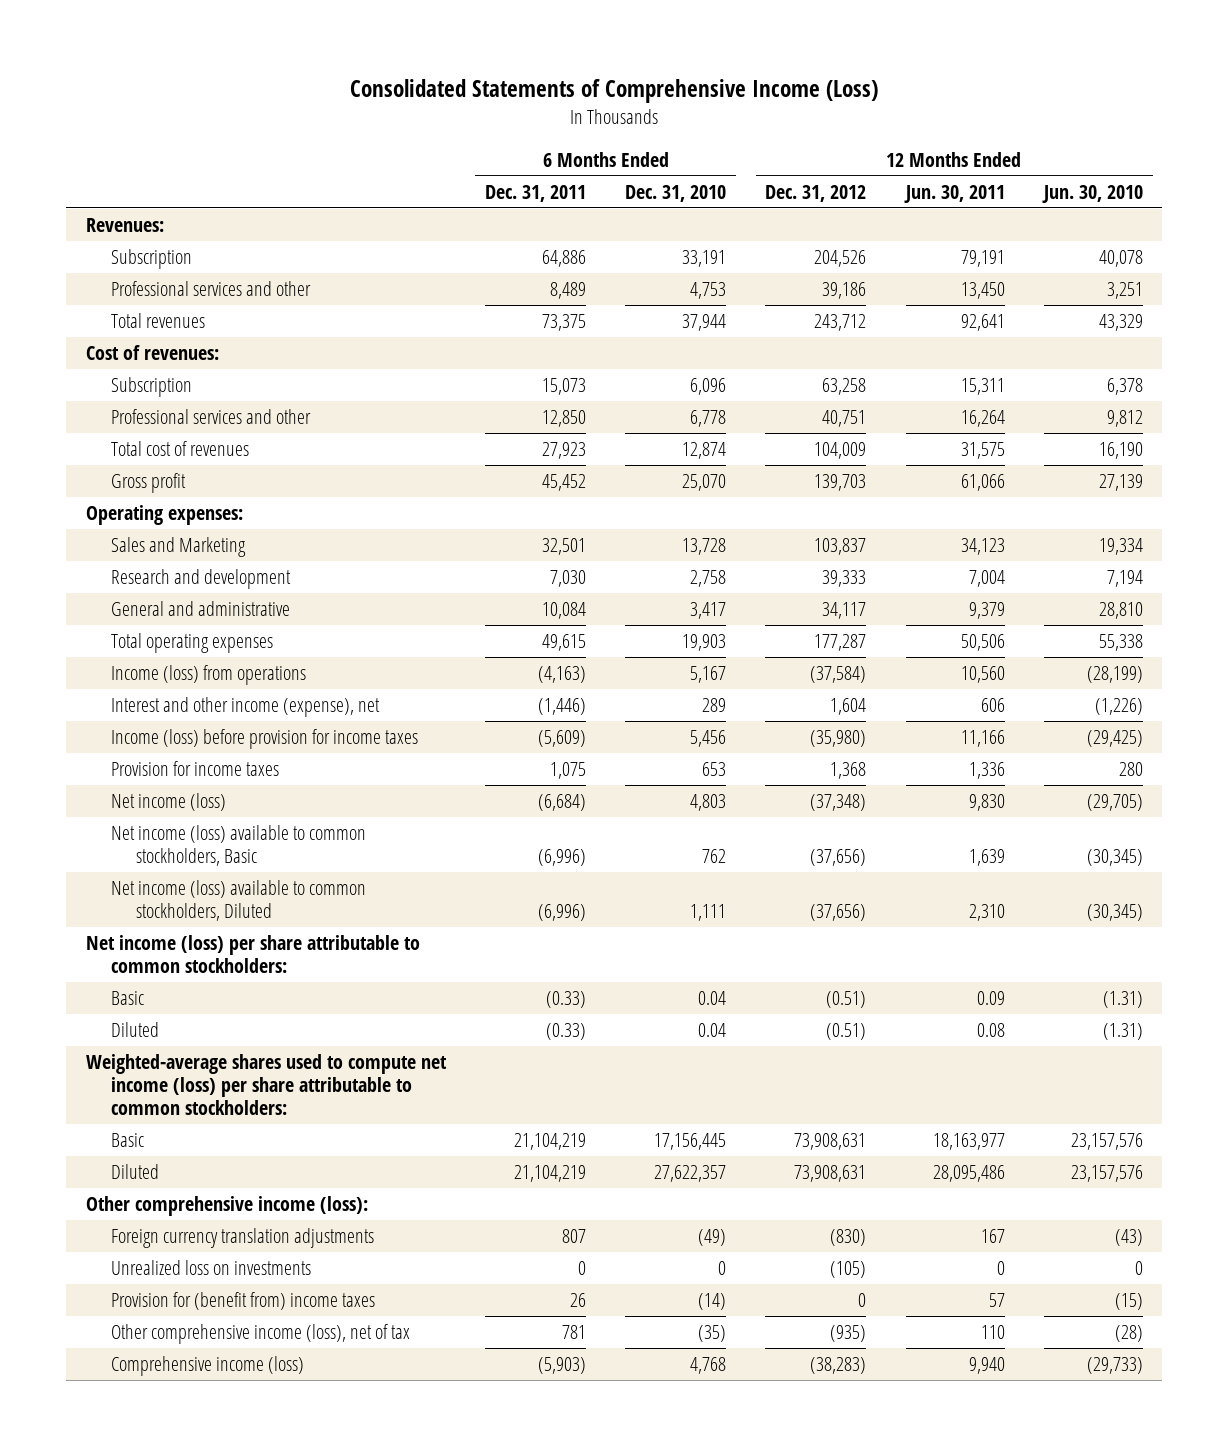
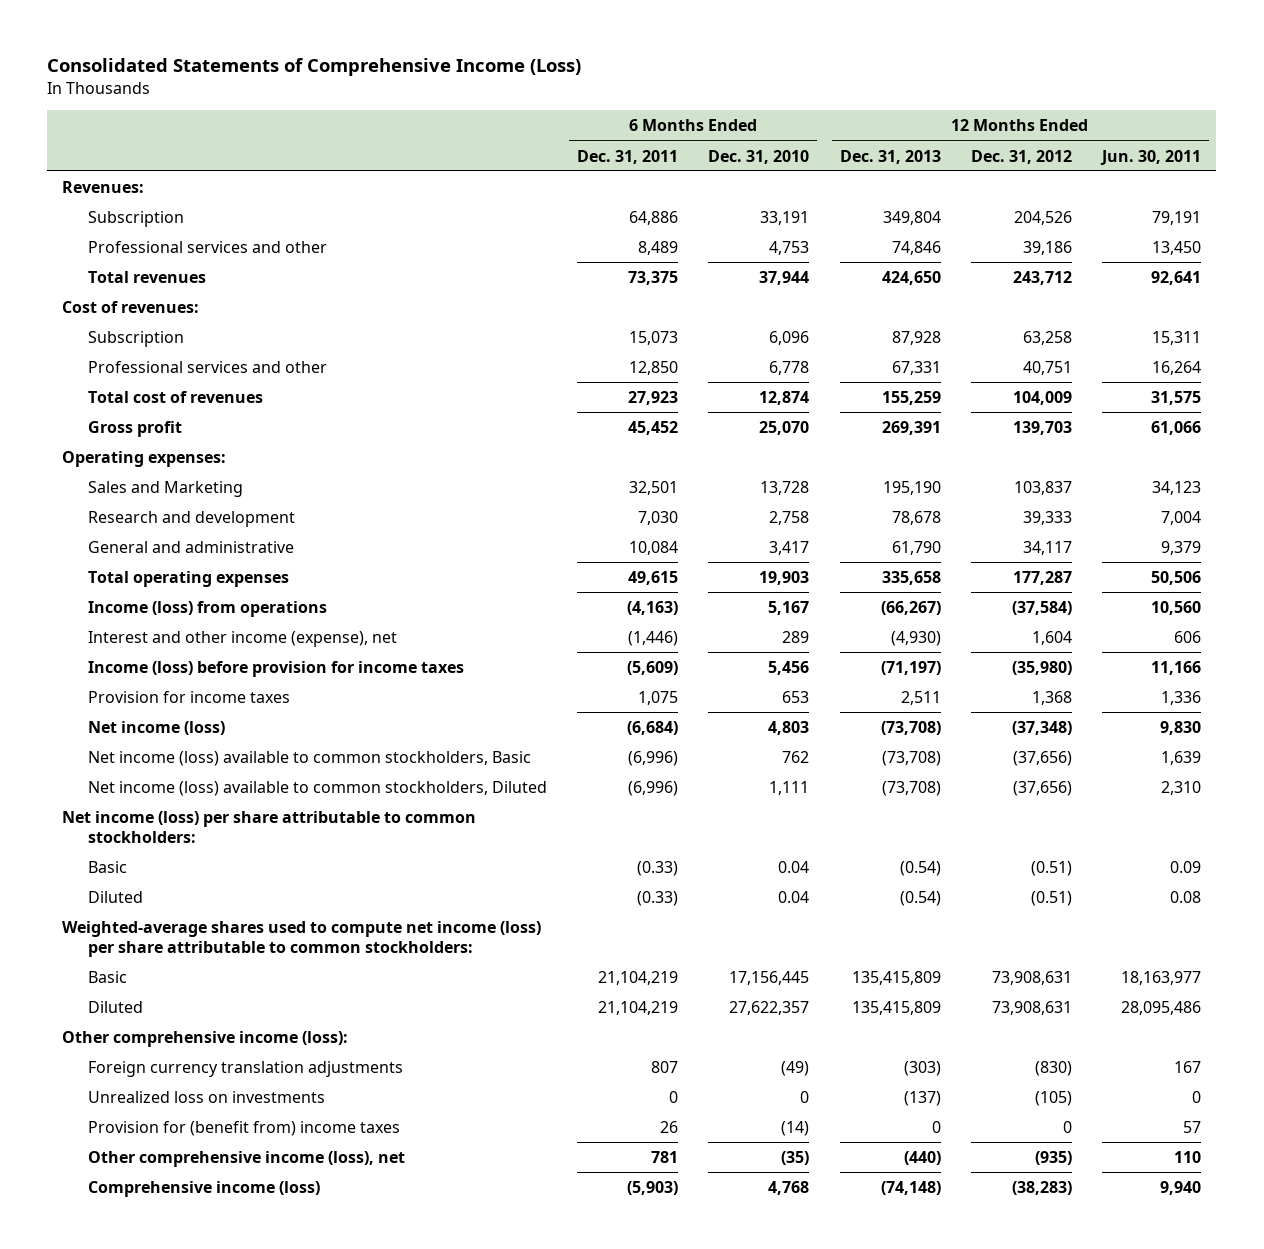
- | 6 Months Ended Dec. 31, 2011 | 6 Months Ended Dec. 31, 2010 | 12 Months Ended Dec. 31, 2012 | 12 Months Ended Jun. 30, 2011 | 12 Months Ended Jun. 30, 2010
+ | 6 Months Ended Dec. 31, 2011 | 6 Months Ended Dec. 31, 2010 | 12 Months Ended Dec. 31, 2013 | 12 Months Ended Dec. 31, 2012 | 12 Months Ended Jun. 30, 2011
- Other comprehensive income (loss), net of tax | 781 | (35) | (935) | 110 | (28)
+ Other comprehensive income (loss), net | 781 | (35) | (440) | (935) | 110

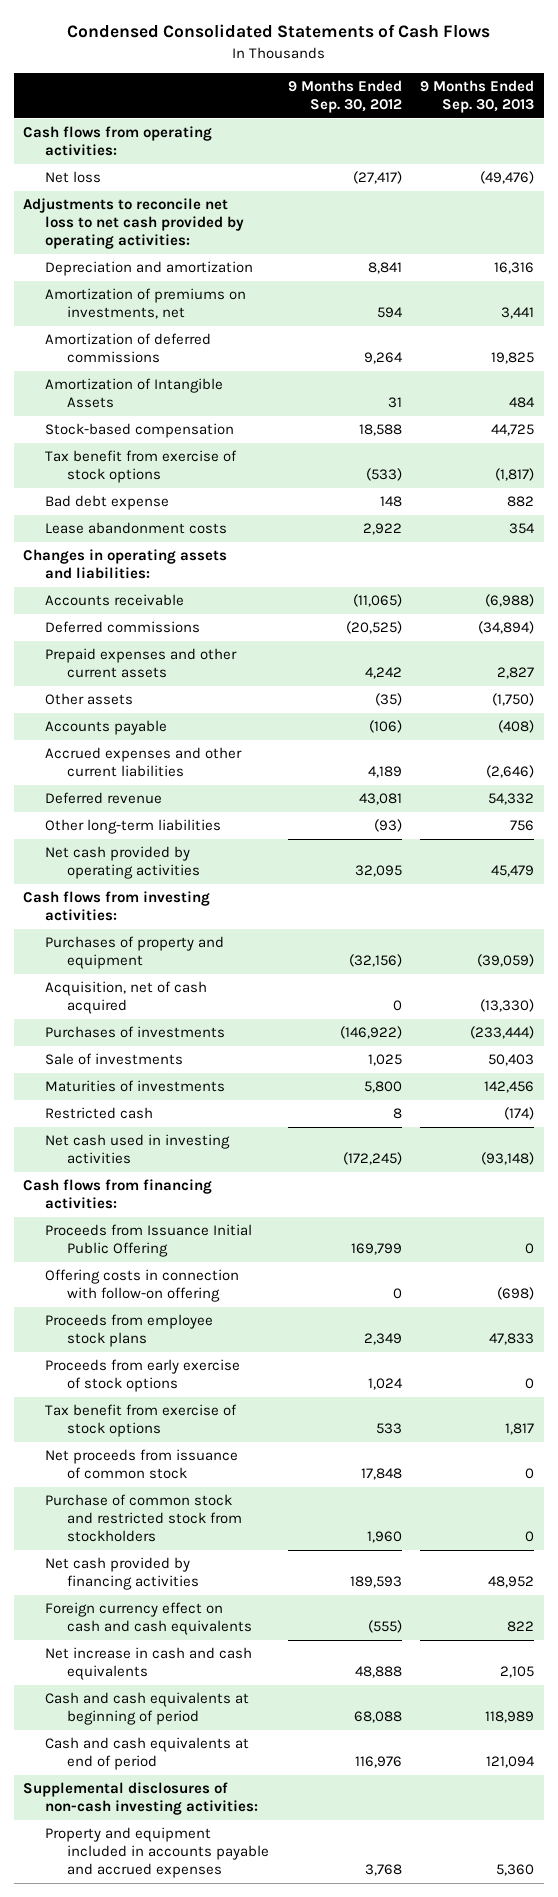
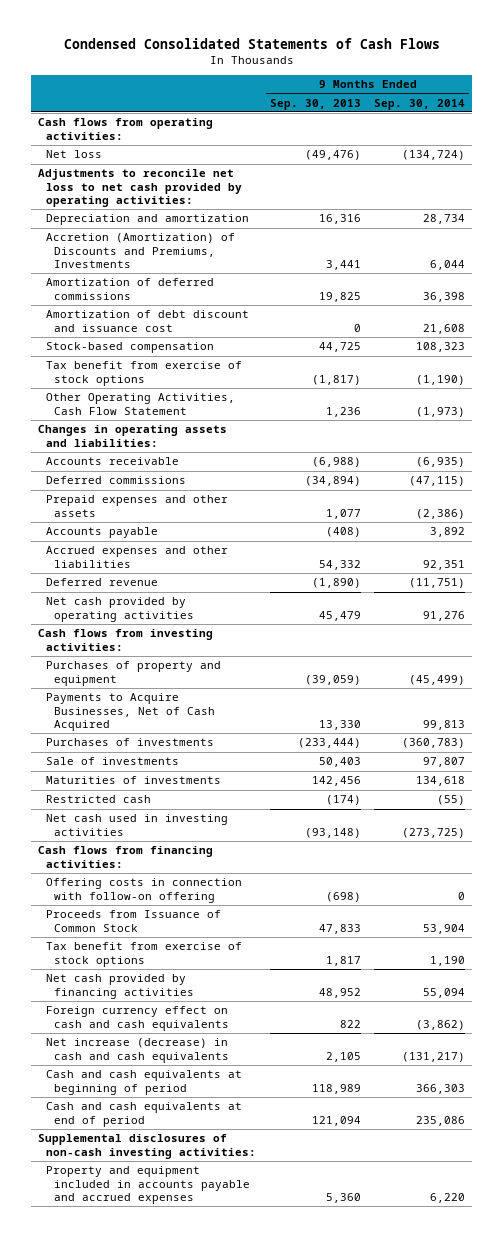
- | 9 Months Ended Sep. 30, 2012 | 9 Months Ended Sep. 30, 2013
+ | 9 Months Ended Sep. 30, 2013 | 9 Months Ended Sep. 30, 2014
- Amortization of premiums on investments, net | 594 | 3,441
+ Accretion (Amortization) of Discounts and Premiums, Investments | 3,441 | 6,044
- Amortization of Intangible Assets | 31 | 484
+ Amortization of debt discount and issuance cost | 0 | 21,608
- Bad debt expense | 148 | 882
- Lease abandonment costs | 2,922 | 354
+ Other Operating Activities, Cash Flow Statement | 1,236 | (1,973)
- Prepaid expenses and other current assets | 4,242 | 2,827
- Other assets | (35) | (1,750)
+ Prepaid expenses and other assets | 1,077 | (2,386)
- Accrued expenses and other current liabilities | 4,189 | (2,646)
- Deferred revenue | 43,081 | 54,332
- Other long-term liabilities | (93) | 756
+ Accrued expenses and other liabilities | 54,332 | 92,351
+ Deferred revenue | (1,890) | (11,751)
- Acquisition, net of cash acquired | 0 | (13,330)
+ Payments to Acquire Businesses, Net of Cash Acquired | 13,330 | 99,813
- Proceeds from Issuance Initial Public Offering | 169,799 | 0
- Proceeds from employee stock plans | 2,349 | 47,833
- Proceeds from early exercise of stock options | 1,024 | 0
+ Proceeds from Issuance of Common Stock | 47,833 | 53,904
- Net proceeds from issuance of common stock | 17,848 | 0
- Purchase of common stock and restricted stock from stockholders | 1,960 | 0
- Net increase in cash and cash equivalents | 48,888 | 2,105
+ Net increase (decrease) in cash and cash equivalents | 2,105 | (131,217)

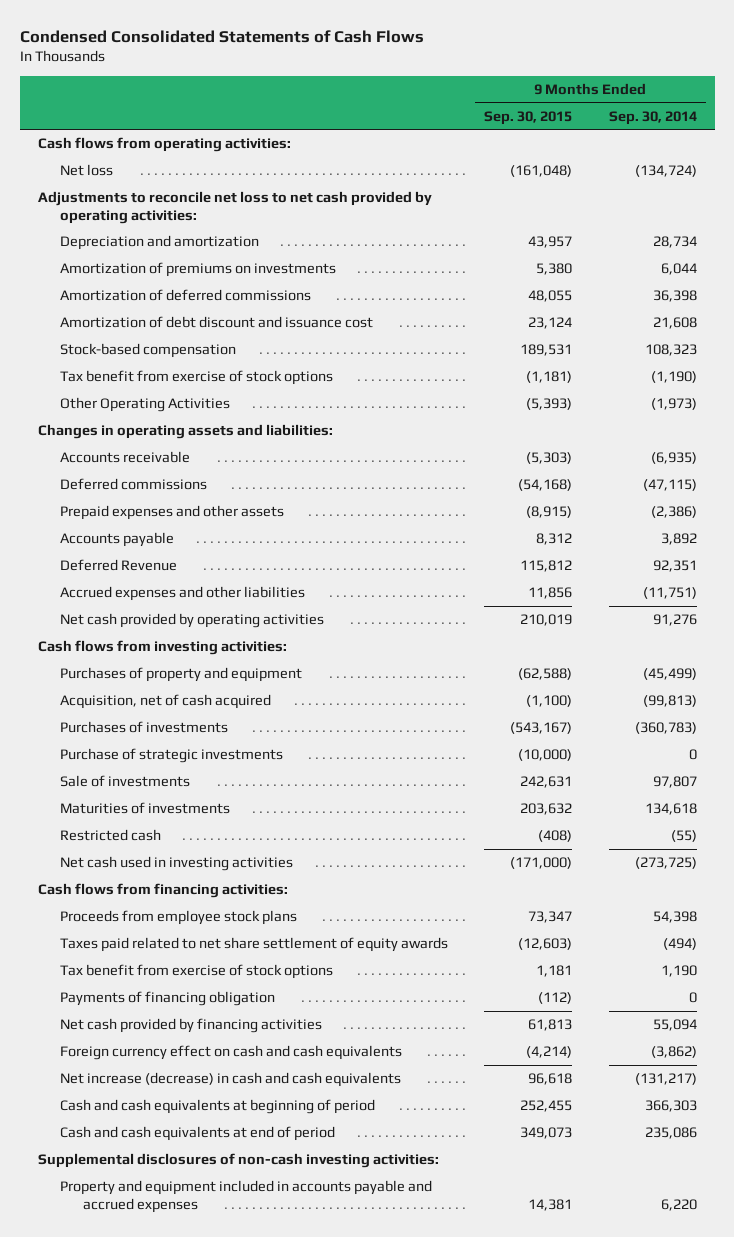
- | 9 Months Ended Sep. 30, 2013 | 9 Months Ended Sep. 30, 2014
+ | 9 Months Ended Sep. 30, 2015 | 9 Months Ended Sep. 30, 2014
- Accretion (Amortization) of Discounts and Premiums, Investments | 3,441 | 6,044
+ Amortization of premiums on investments | 5,380 | 6,044
- Other Operating Activities, Cash Flow Statement | 1,236 | (1,973)
+ Other Operating Activities | (5,393) | (1,973)
- Accrued expenses and other liabilities | 54,332 | 92,351
- Deferred revenue | (1,890) | (11,751)
+ Deferred Revenue | 115,812 | 92,351
+ Accrued expenses and other liabilities | 11,856 | (11,751)
- Payments to Acquire Businesses, Net of Cash Acquired | 13,330 | 99,813
+ Acquisition, net of cash acquired | (1,100) | (99,813)
+ Purchase of strategic investments | (10,000) | 0
- Offering costs in connection with follow-on offering | (698) | 0
- Proceeds from Issuance of Common Stock | 47,833 | 53,904
+ Proceeds from employee stock plans | 73,347 | 54,398
+ Taxes paid related to net share settlement of equity awards | (12,603) | (494)
+ Payments of financing obligation | (112) | 0

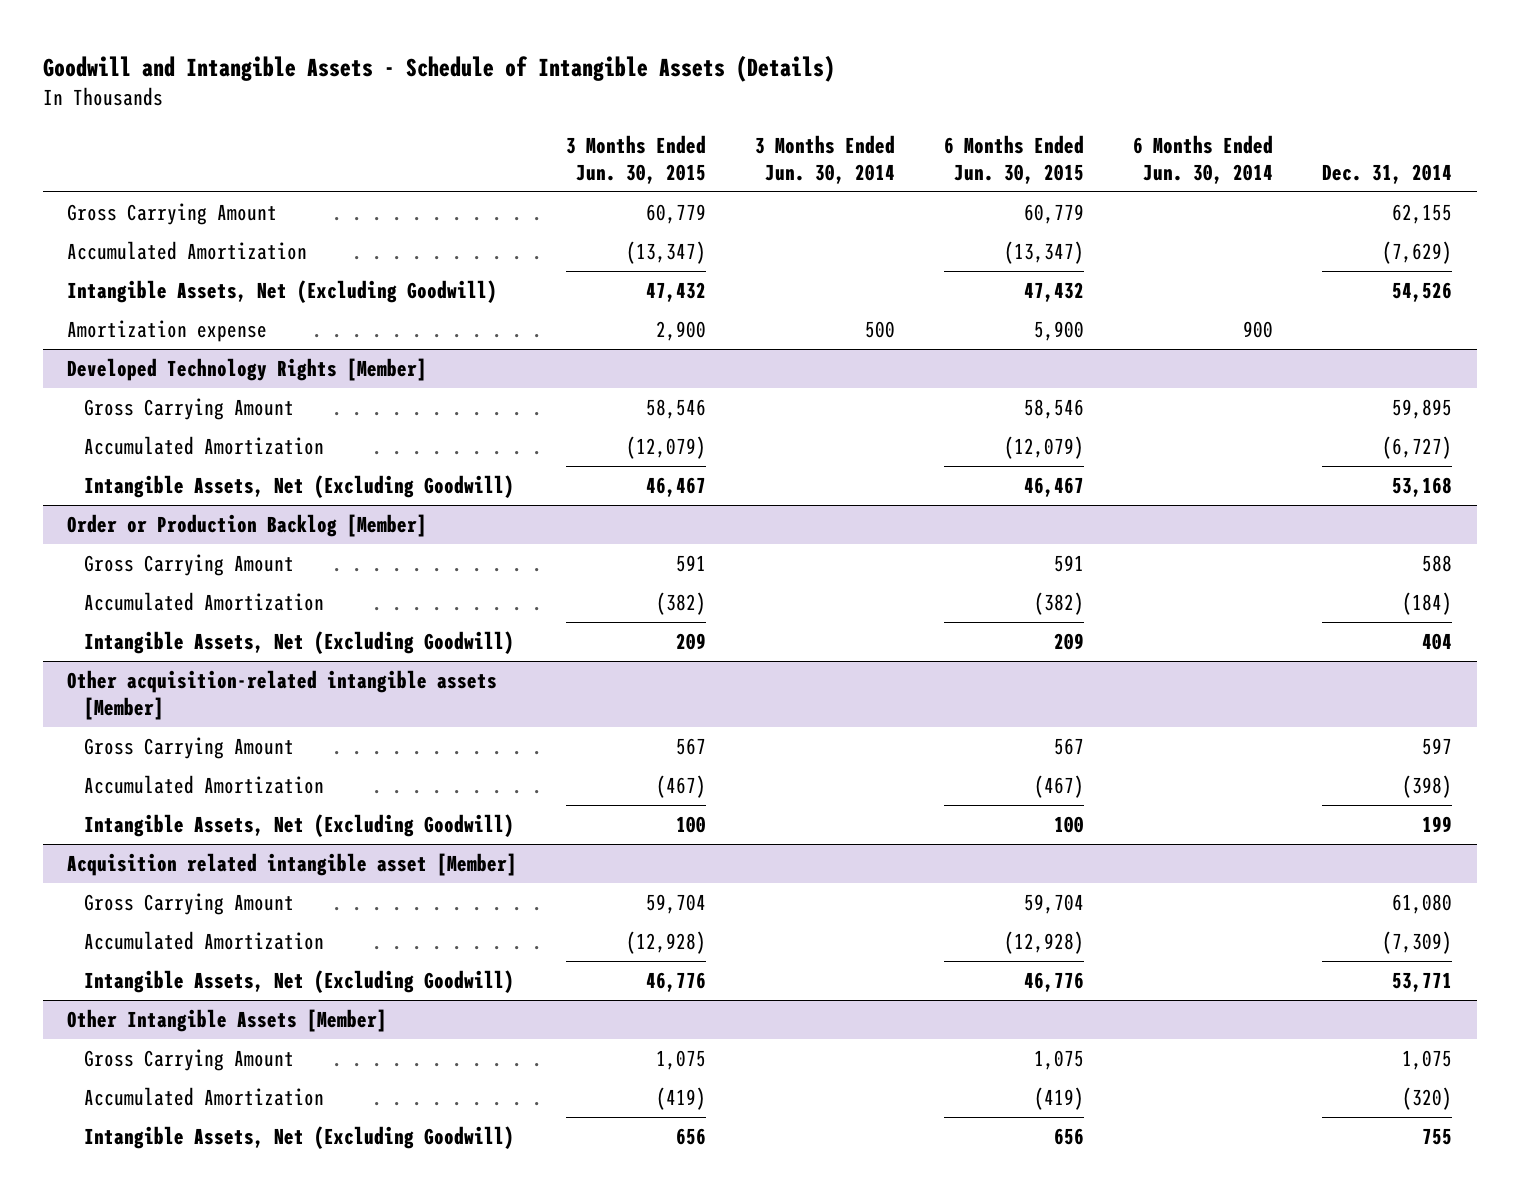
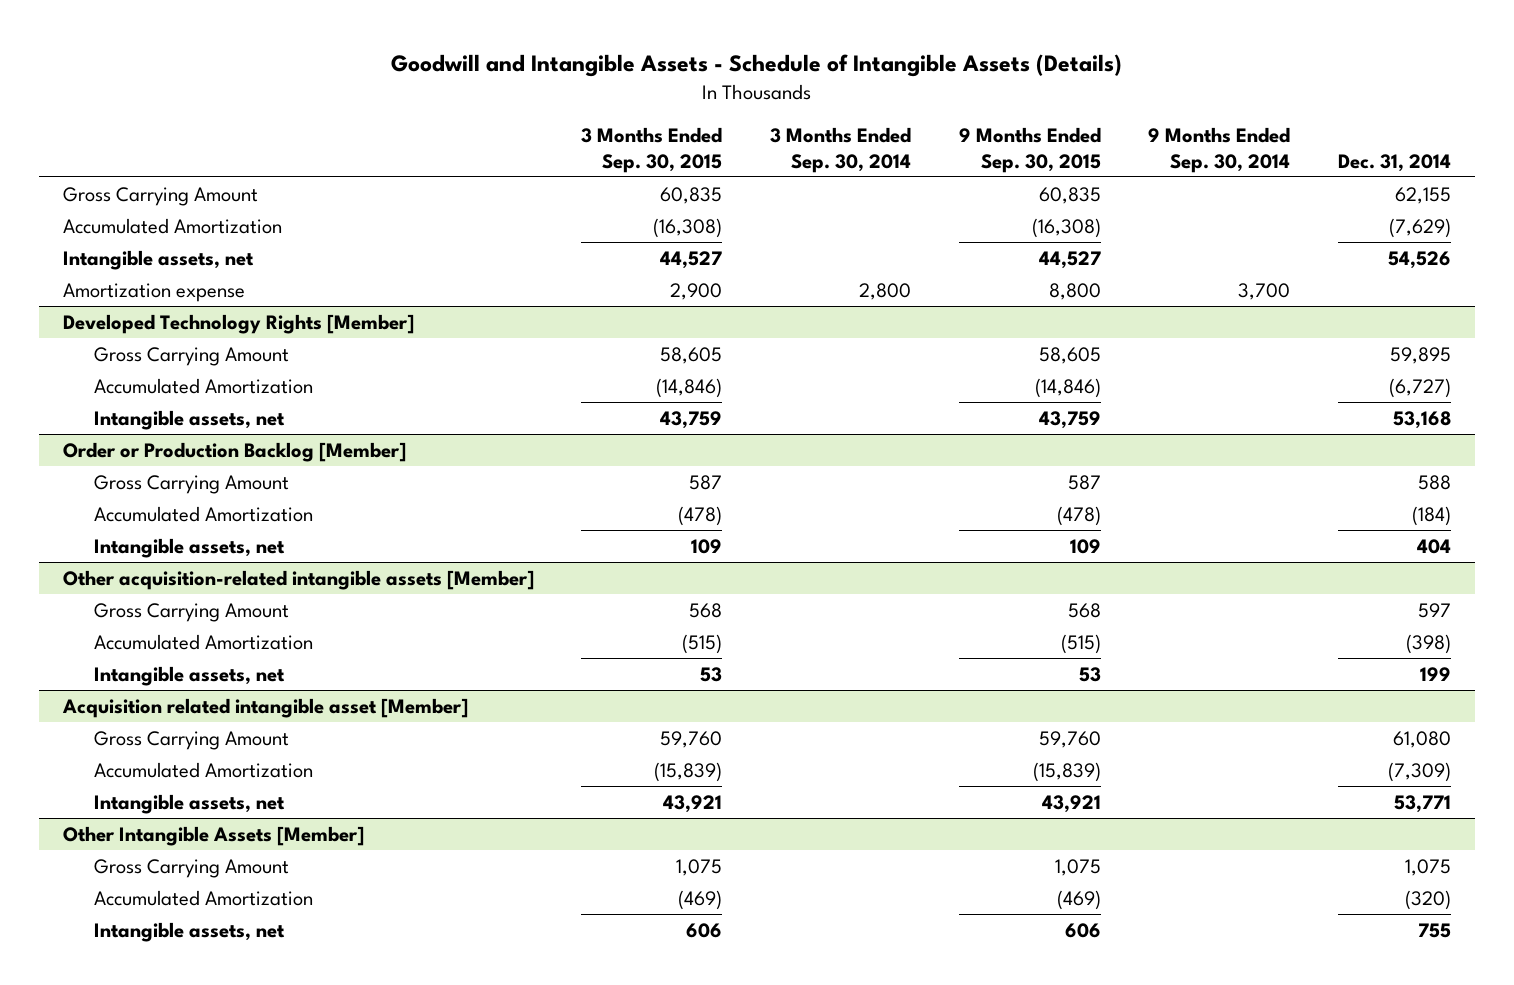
- | 3 Months Ended Jun. 30, 2015 | 3 Months Ended Jun. 30, 2014 | 6 Months Ended Jun. 30, 2015 | 6 Months Ended Jun. 30, 2014 | Dec. 31, 2014
+ | 3 Months Ended Sep. 30, 2015 | 3 Months Ended Sep. 30, 2014 | 9 Months Ended Sep. 30, 2015 | 9 Months Ended Sep. 30, 2014 | Dec. 31, 2014
- Intangible Assets, Net (Excluding Goodwill) | 47,432 | | 47,432 | | 54,526
+ Intangible assets, net | 44,527 | | 44,527 | | 54,526
@ Developed Technology Rights [Member]
- Intangible Assets, Net (Excluding Goodwill) | 46,467 | | 46,467 | | 53,168
+ Intangible assets, net | 43,759 | | 43,759 | | 53,168
@ Order or Production Backlog [Member]
- Intangible Assets, Net (Excluding Goodwill) | 209 | | 209 | | 404
+ Intangible assets, net | 109 | | 109 | | 404
@ Other acquisition-related intangible assets [Member]
- Intangible Assets, Net (Excluding Goodwill) | 100 | | 100 | | 199
+ Intangible assets, net | 53 | | 53 | | 199
@ Acquisition related intangible asset [Member]
- Intangible Assets, Net (Excluding Goodwill) | 46,776 | | 46,776 | | 53,771
+ Intangible assets, net | 43,921 | | 43,921 | | 53,771
@ Other Intangible Assets [Member]
- Intangible Assets, Net (Excluding Goodwill) | 656 | | 656 | | 755
+ Intangible assets, net | 606 | | 606 | | 755

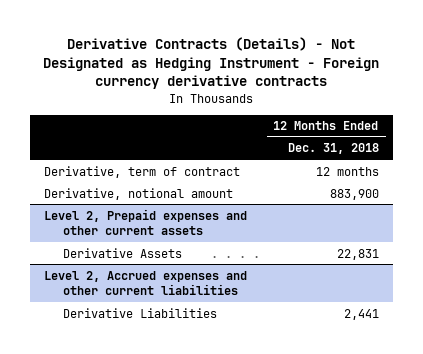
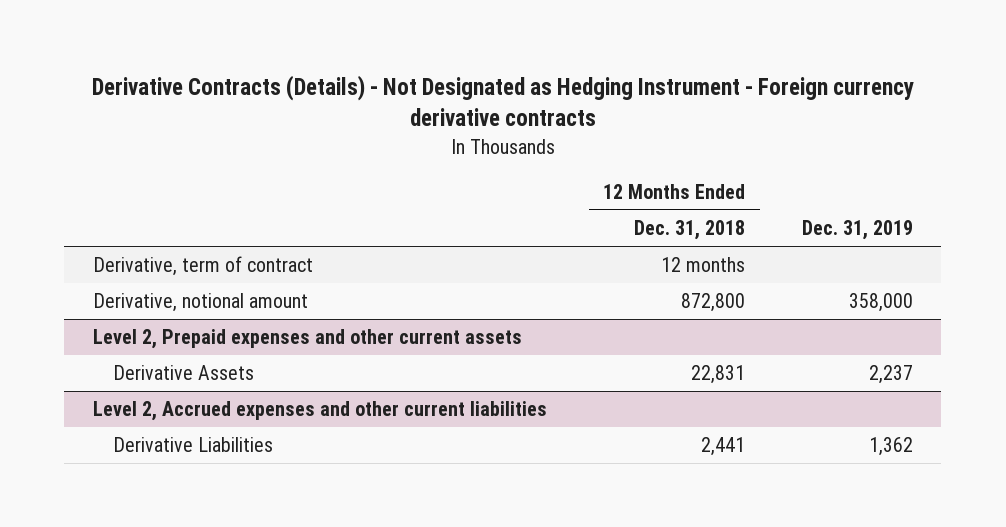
- | 12 Months Ended Dec. 31, 2018
+ | 12 Months Ended Dec. 31, 2018 | Dec. 31, 2019
- Derivative, notional amount | 883,900
+ Derivative, notional amount | 872,800 | 358,000

